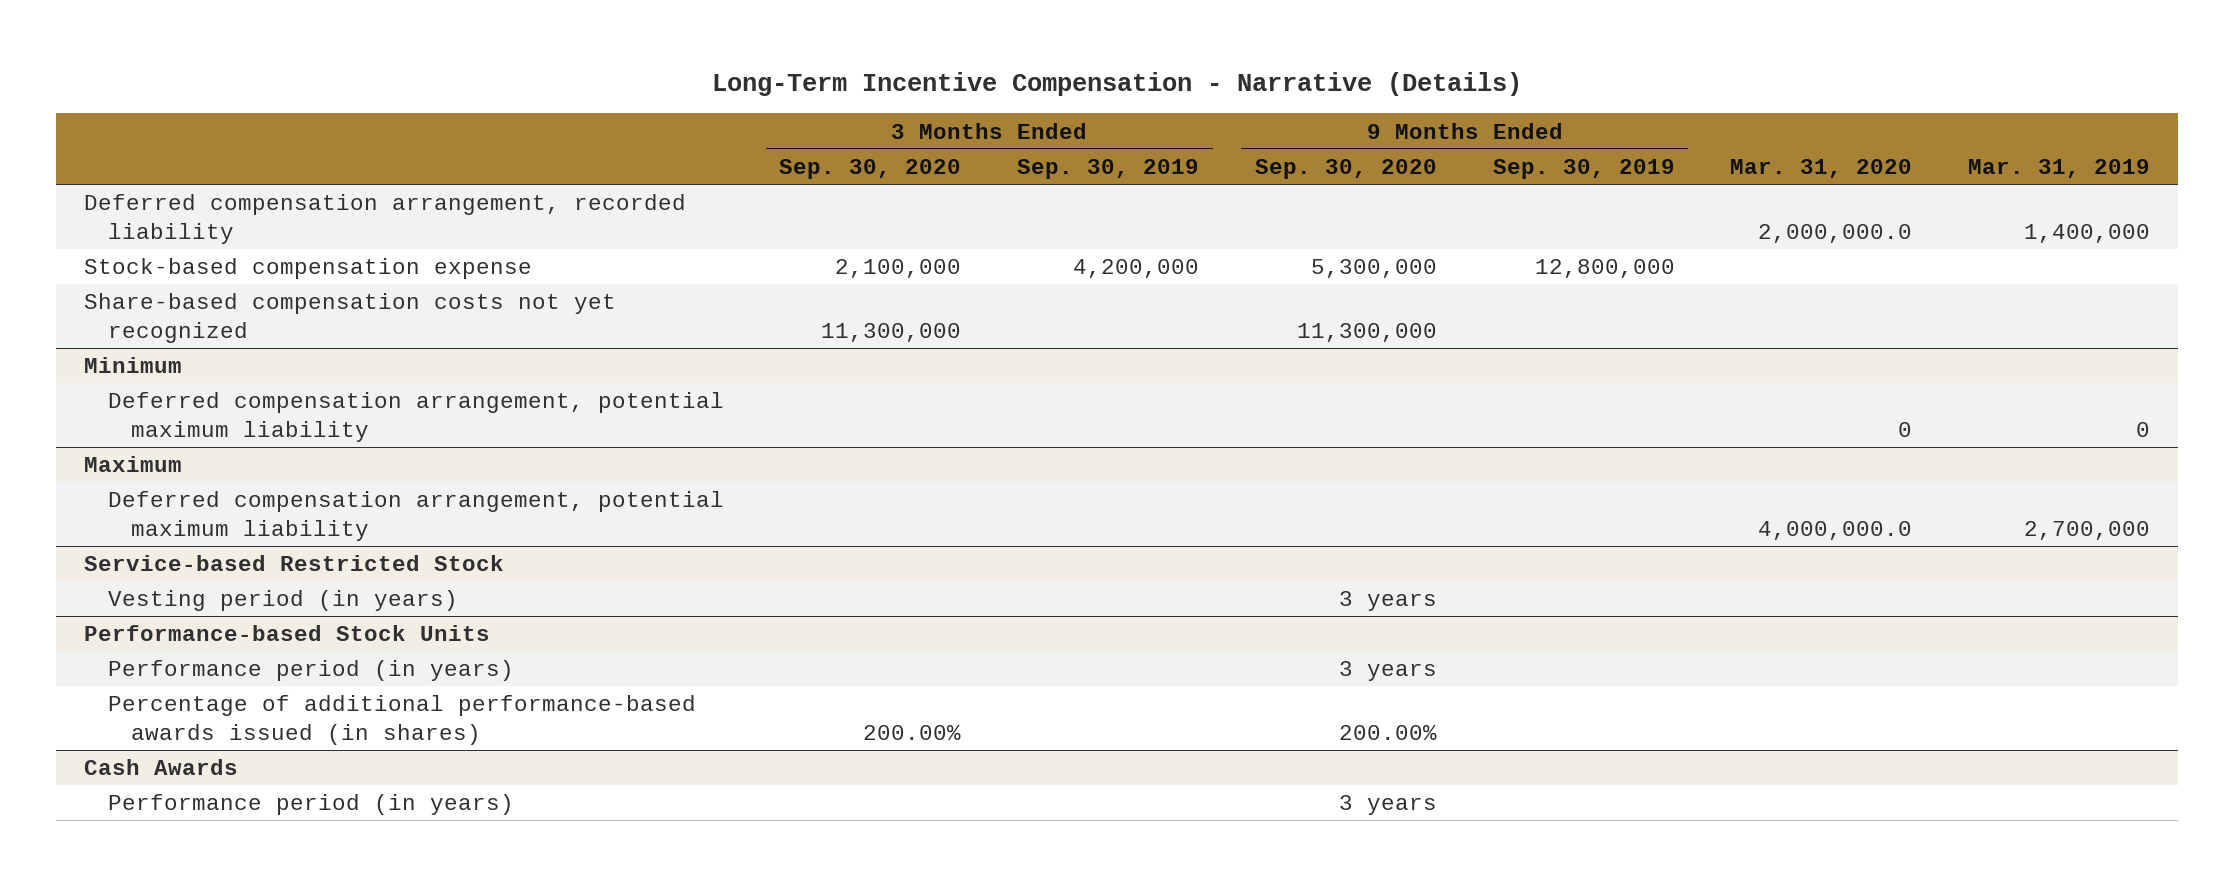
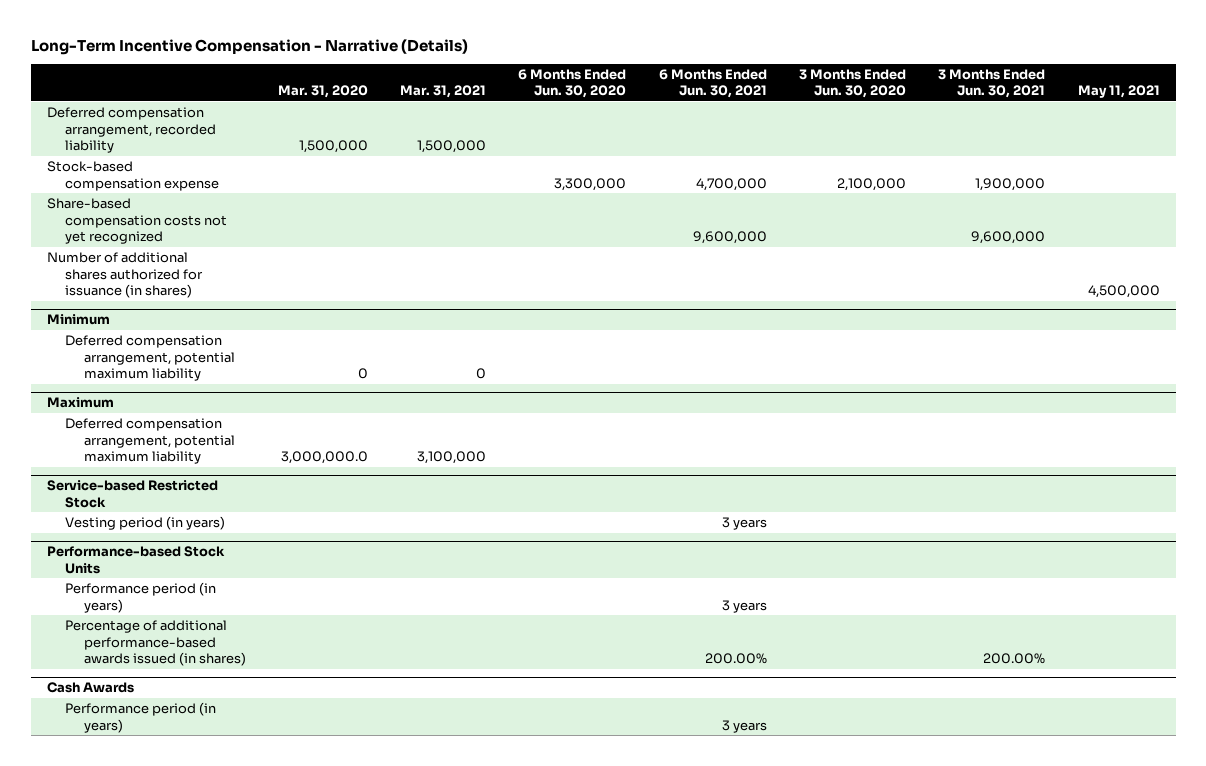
- | 3 Months Ended Sep. 30, 2020 | 3 Months Ended Sep. 30, 2019 | 9 Months Ended Sep. 30, 2020 | 9 Months Ended Sep. 30, 2019 | Mar. 31, 2020 | Mar. 31, 2019
+ | Mar. 31, 2020 | Mar. 31, 2021 | 6 Months Ended Jun. 30, 2020 | 6 Months Ended Jun. 30, 2021 | 3 Months Ended Jun. 30, 2020 | 3 Months Ended Jun. 30, 2021 | May 11, 2021
- Deferred compensation arrangement, recorded liability | | | | | 2,000,000.0 | 1,400,000
+ Deferred compensation arrangement, recorded liability | 1,500,000 | 1,500,000 | | | | |
+ Number of additional shares authorized for issuance (in shares) | | | | | | | 4,500,000
@ Maximum
- Deferred compensation arrangement, potential maximum liability | | | | | 4,000,000.0 | 2,700,000
+ Deferred compensation arrangement, potential maximum liability | 3,000,000.0 | 3,100,000 | | | | |

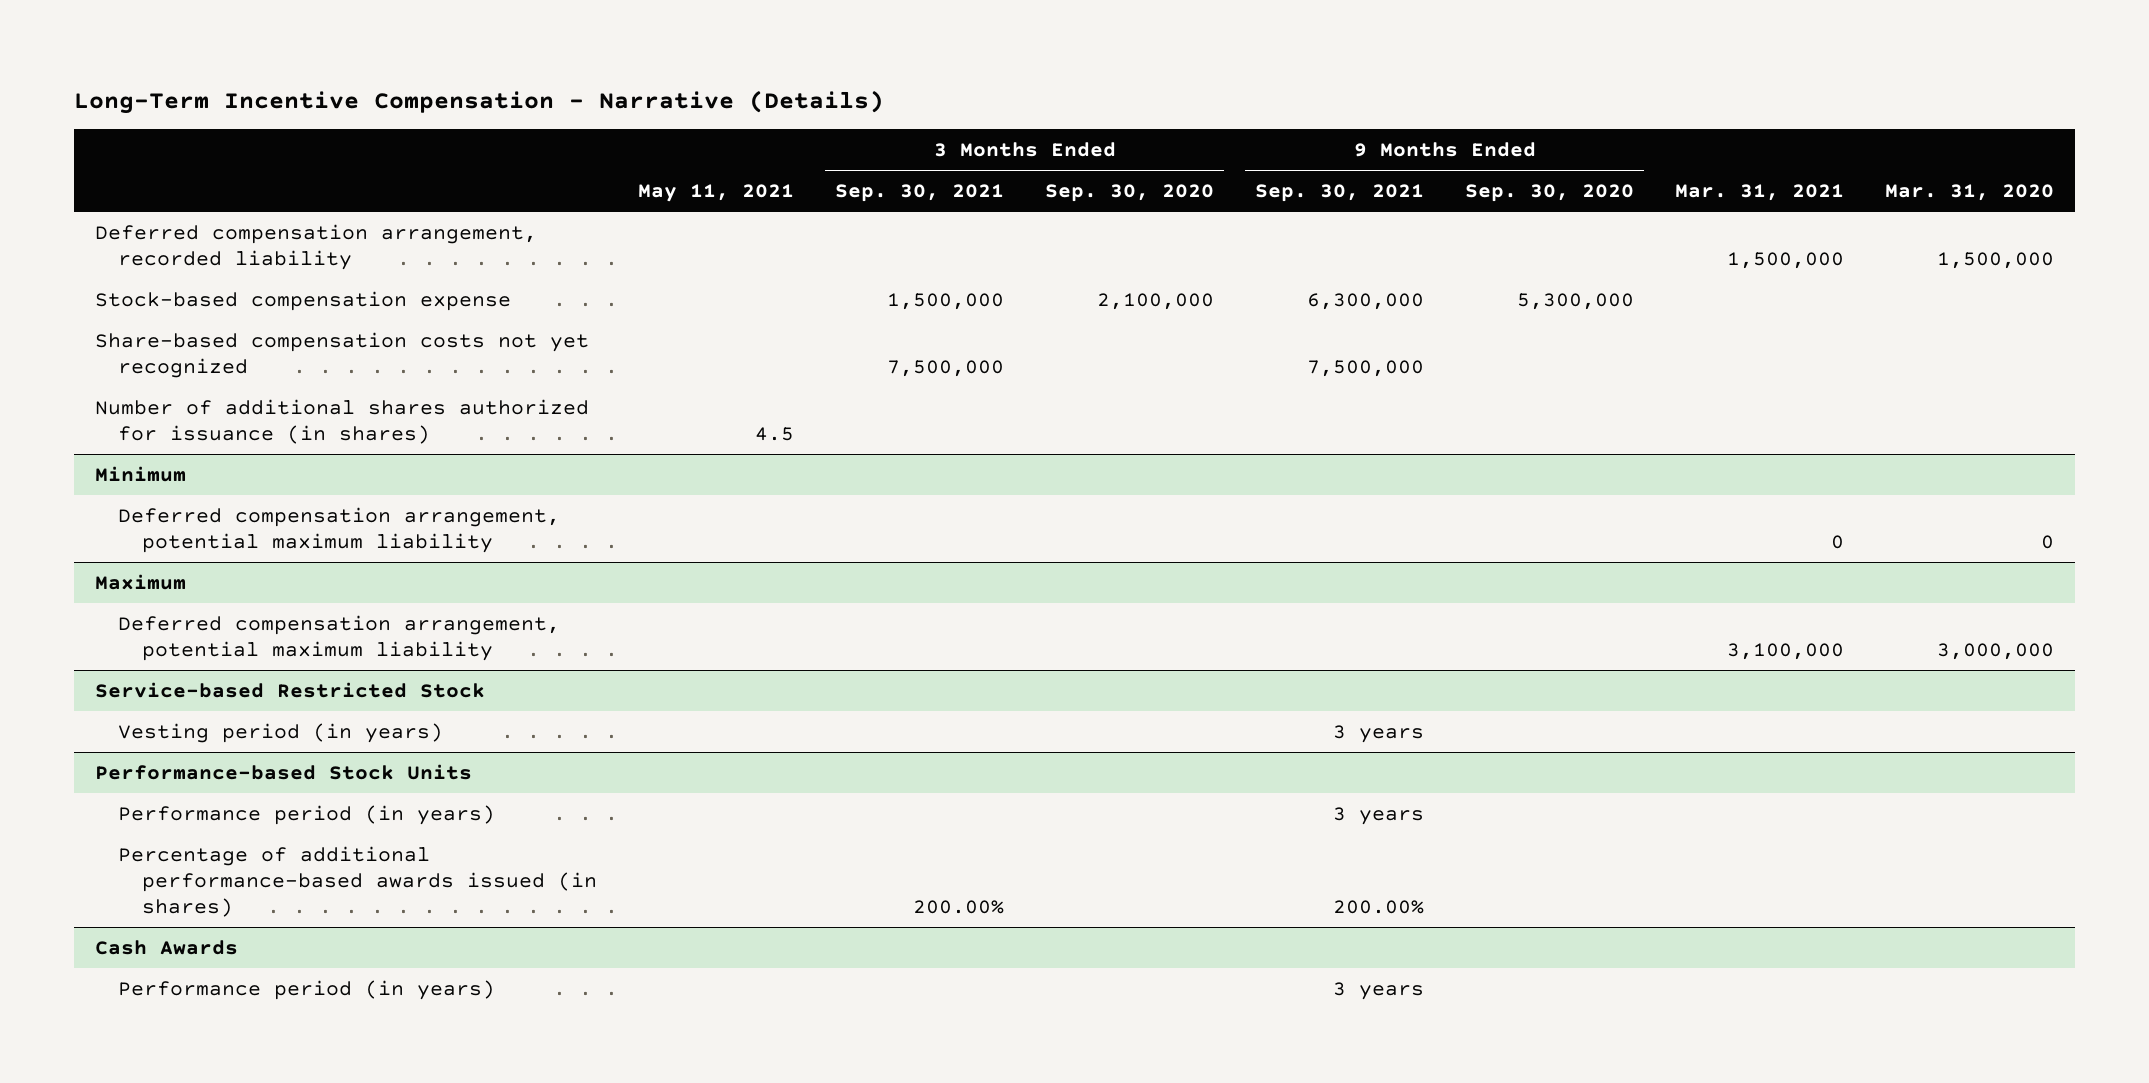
- | Mar. 31, 2020 | Mar. 31, 2021 | 6 Months Ended Jun. 30, 2020 | 6 Months Ended Jun. 30, 2021 | 3 Months Ended Jun. 30, 2020 | 3 Months Ended Jun. 30, 2021 | May 11, 2021
+ | May 11, 2021 | 3 Months Ended Sep. 30, 2021 | 3 Months Ended Sep. 30, 2020 | 9 Months Ended Sep. 30, 2021 | 9 Months Ended Sep. 30, 2020 | Mar. 31, 2021 | Mar. 31, 2020
- Number of additional shares authorized for issuance (in shares) | | | | | | | 4,500,000
+ Number of additional shares authorized for issuance (in shares) | 4.5 | | | | | |
@ Maximum
- Deferred compensation arrangement, potential maximum liability | 3,000,000.0 | 3,100,000 | | | | |
+ Deferred compensation arrangement, potential maximum liability | | | | | | 3,100,000 | 3,000,000

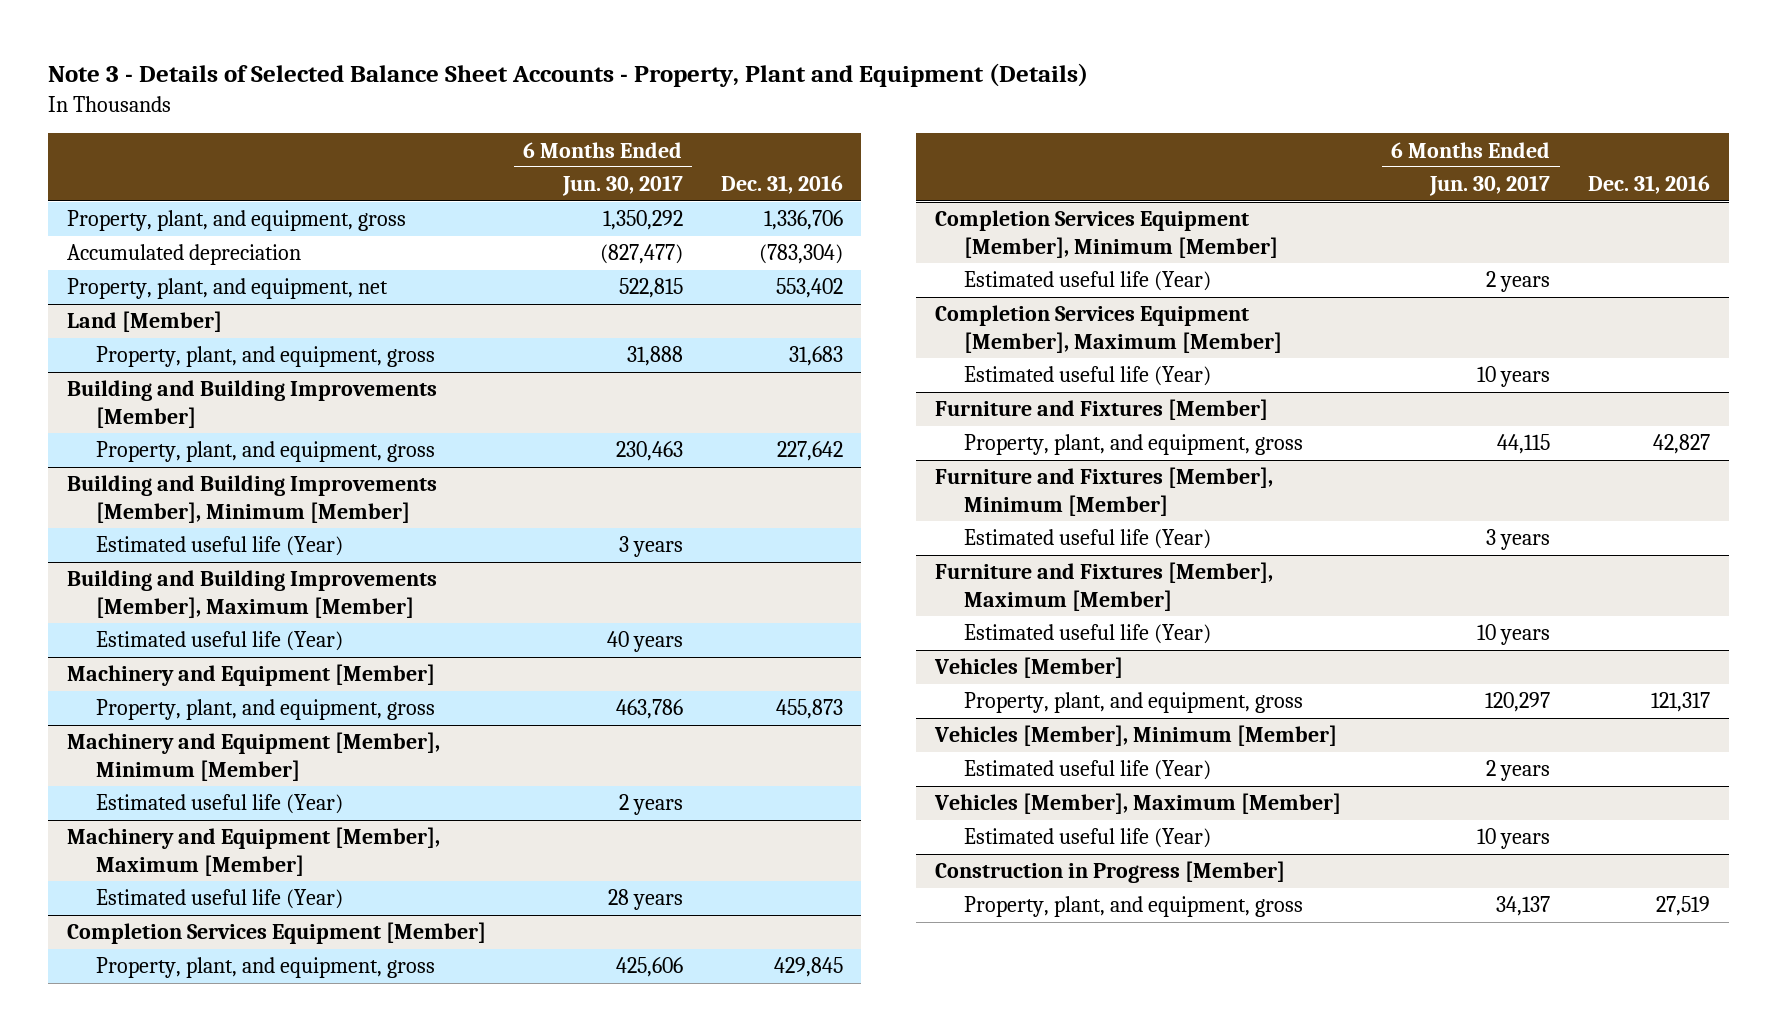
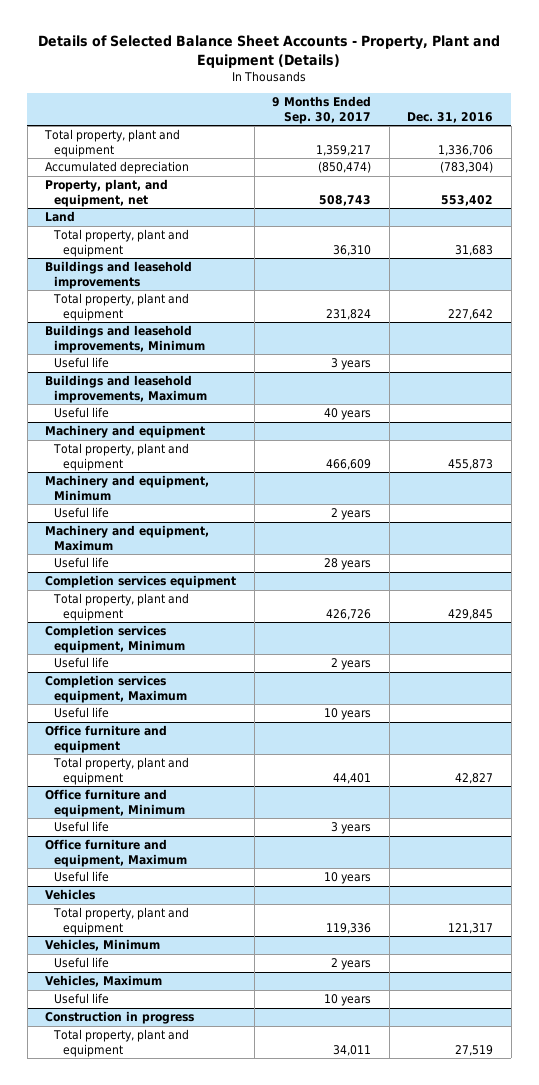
- Note 3 - Details of Selected Balance Sheet Accounts - Property, Plant and Equipment (Details)
+ Details of Selected Balance Sheet Accounts - Property, Plant and Equipment (Details)
- | 6 Months Ended Jun. 30, 2017 | Dec. 31, 2016
+ | 9 Months Ended Sep. 30, 2017 | Dec. 31, 2016
- Property, plant, and equipment, gross | 1,350,292 | 1,336,706
+ Total property, plant and equipment | 1,359,217 | 1,336,706
- Land [Member]
- Property, plant, and equipment, gross | 31,888 | 31,683
- Building and Building Improvements [Member]
- Property, plant, and equipment, gross | 230,463 | 227,642
- Building and Building Improvements [Member], Minimum [Member]
- Estimated useful life (Year) | 3 years |
- Building and Building Improvements [Member], Maximum [Member]
- Estimated useful life (Year) | 40 years |
- Machinery and Equipment [Member]
- Property, plant, and equipment, gross | 463,786 | 455,873
- Machinery and Equipment [Member], Minimum [Member]
- Estimated useful life (Year) | 2 years |
- Machinery and Equipment [Member], Maximum [Member]
- Estimated useful life (Year) | 28 years |
- Completion Services Equipment [Member]
- Property, plant, and equipment, gross | 425,606 | 429,845
- Completion Services Equipment [Member], Minimum [Member]
- Estimated useful life (Year) | 2 years |
- Completion Services Equipment [Member], Maximum [Member]
- Estimated useful life (Year) | 10 years |
- Furniture and Fixtures [Member]
- Property, plant, and equipment, gross | 44,115 | 42,827
- Furniture and Fixtures [Member], Minimum [Member]
- Estimated useful life (Year) | 3 years |
- Furniture and Fixtures [Member], Maximum [Member]
- Estimated useful life (Year) | 10 years |
- Vehicles [Member]
- Property, plant, and equipment, gross | 120,297 | 121,317
- Vehicles [Member], Minimum [Member]
- Estimated useful life (Year) | 2 years |
- Vehicles [Member], Maximum [Member]
- Estimated useful life (Year) | 10 years |
- Construction in Progress [Member]
- Property, plant, and equipment, gross | 34,137 | 27,519
+ Land
+ Total property, plant and equipment | 36,310 | 31,683
+ Buildings and leasehold improvements
+ Total property, plant and equipment | 231,824 | 227,642
+ Buildings and leasehold improvements, Minimum
+ Useful life | 3 years |
+ Buildings and leasehold improvements, Maximum
+ Useful life | 40 years |
+ Machinery and equipment
+ Total property, plant and equipment | 466,609 | 455,873
+ Machinery and equipment, Minimum
+ Useful life | 2 years |
+ Machinery and equipment, Maximum
+ Useful life | 28 years |
+ Completion services equipment
+ Total property, plant and equipment | 426,726 | 429,845
+ Completion services equipment, Minimum
+ Useful life | 2 years |
+ Completion services equipment, Maximum
+ Useful life | 10 years |
+ Office furniture and equipment
+ Total property, plant and equipment | 44,401 | 42,827
+ Office furniture and equipment, Minimum
+ Useful life | 3 years |
+ Office furniture and equipment, Maximum
+ Useful life | 10 years |
+ Vehicles
+ Total property, plant and equipment | 119,336 | 121,317
+ Vehicles, Minimum
+ Useful life | 2 years |
+ Vehicles, Maximum
+ Useful life | 10 years |
+ Construction in progress
+ Total property, plant and equipment | 34,011 | 27,519

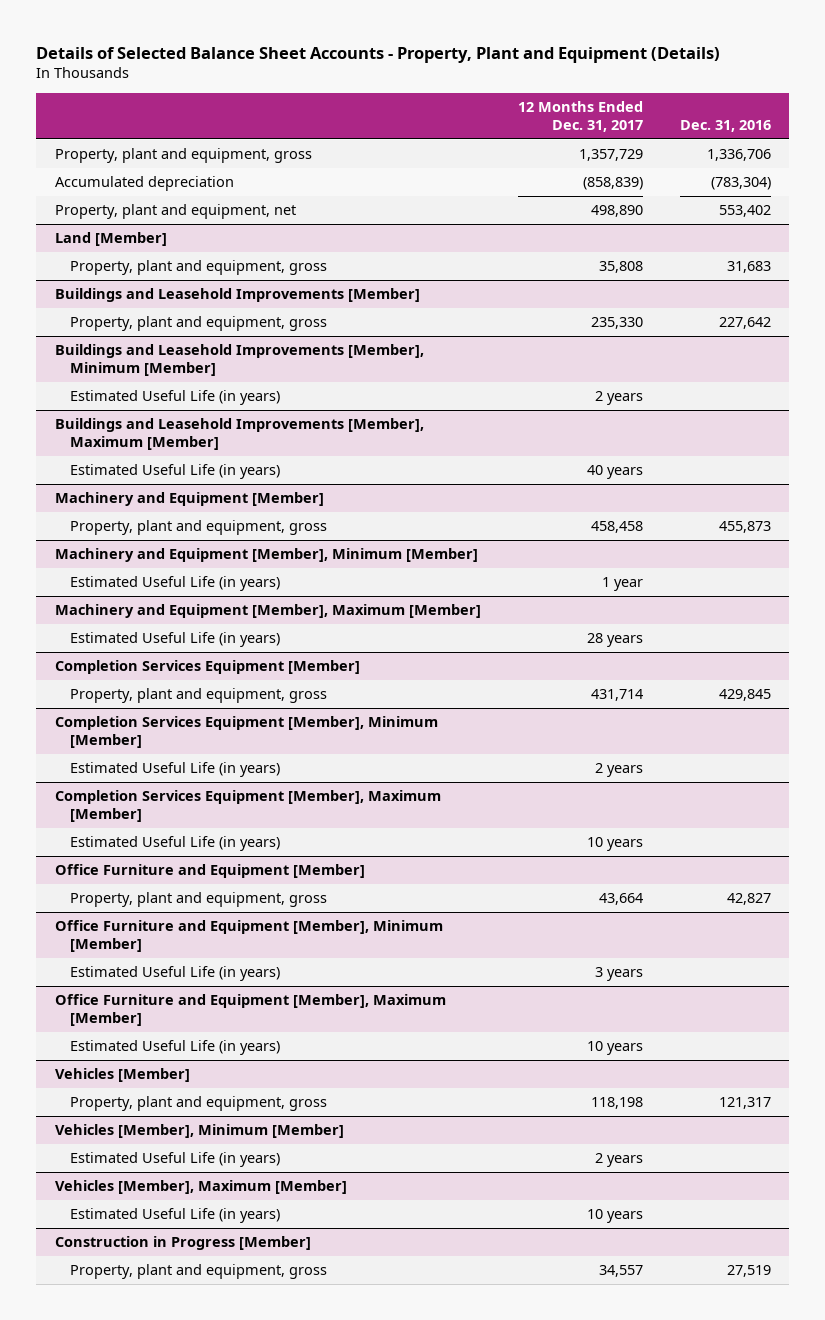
- | 9 Months Ended Sep. 30, 2017 | Dec. 31, 2016
+ | 12 Months Ended Dec. 31, 2017 | Dec. 31, 2016
- Total property, plant and equipment | 1,359,217 | 1,336,706
+ Property, plant and equipment, gross | 1,357,729 | 1,336,706
- Property, plant, and equipment, net | 508,743 | 553,402
- Land
- Total property, plant and equipment | 36,310 | 31,683
- Buildings and leasehold improvements
- Total property, plant and equipment | 231,824 | 227,642
- Buildings and leasehold improvements, Minimum
- Useful life | 3 years |
- Buildings and leasehold improvements, Maximum
- Useful life | 40 years |
- Machinery and equipment
- Total property, plant and equipment | 466,609 | 455,873
- Machinery and equipment, Minimum
- Useful life | 2 years |
- Machinery and equipment, Maximum
- Useful life | 28 years |
- Completion services equipment
- Total property, plant and equipment | 426,726 | 429,845
- Completion services equipment, Minimum
- Useful life | 2 years |
- Completion services equipment, Maximum
- Useful life | 10 years |
- Office furniture and equipment
- Total property, plant and equipment | 44,401 | 42,827
- Office furniture and equipment, Minimum
- Useful life | 3 years |
- Office furniture and equipment, Maximum
- Useful life | 10 years |
- Vehicles
- Total property, plant and equipment | 119,336 | 121,317
- Vehicles, Minimum
- Useful life | 2 years |
- Vehicles, Maximum
- Useful life | 10 years |
- Construction in progress
- Total property, plant and equipment | 34,011 | 27,519
+ Property, plant and equipment, net | 498,890 | 553,402
+ Land [Member]
+ Property, plant and equipment, gross | 35,808 | 31,683
+ Buildings and Leasehold Improvements [Member]
+ Property, plant and equipment, gross | 235,330 | 227,642
+ Buildings and Leasehold Improvements [Member], Minimum [Member]
+ Estimated Useful Life (in years) | 2 years |
+ Buildings and Leasehold Improvements [Member], Maximum [Member]
+ Estimated Useful Life (in years) | 40 years |
+ Machinery and Equipment [Member]
+ Property, plant and equipment, gross | 458,458 | 455,873
+ Machinery and Equipment [Member], Minimum [Member]
+ Estimated Useful Life (in years) | 1 year |
+ Machinery and Equipment [Member], Maximum [Member]
+ Estimated Useful Life (in years) | 28 years |
+ Completion Services Equipment [Member]
+ Property, plant and equipment, gross | 431,714 | 429,845
+ Completion Services Equipment [Member], Minimum [Member]
+ Estimated Useful Life (in years) | 2 years |
+ Completion Services Equipment [Member], Maximum [Member]
+ Estimated Useful Life (in years) | 10 years |
+ Office Furniture and Equipment [Member]
+ Property, plant and equipment, gross | 43,664 | 42,827
+ Office Furniture and Equipment [Member], Minimum [Member]
+ Estimated Useful Life (in years) | 3 years |
+ Office Furniture and Equipment [Member], Maximum [Member]
+ Estimated Useful Life (in years) | 10 years |
+ Vehicles [Member]
+ Property, plant and equipment, gross | 118,198 | 121,317
+ Vehicles [Member], Minimum [Member]
+ Estimated Useful Life (in years) | 2 years |
+ Vehicles [Member], Maximum [Member]
+ Estimated Useful Life (in years) | 10 years |
+ Construction in Progress [Member]
+ Property, plant and equipment, gross | 34,557 | 27,519

